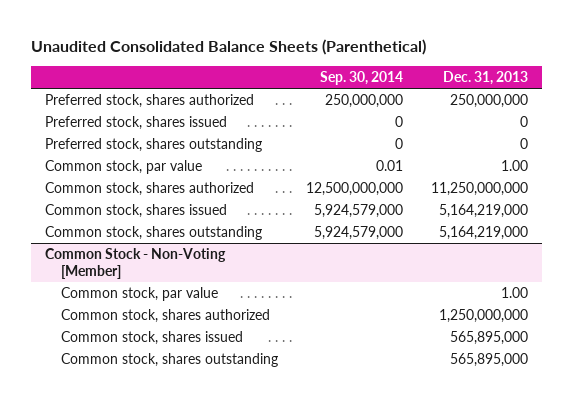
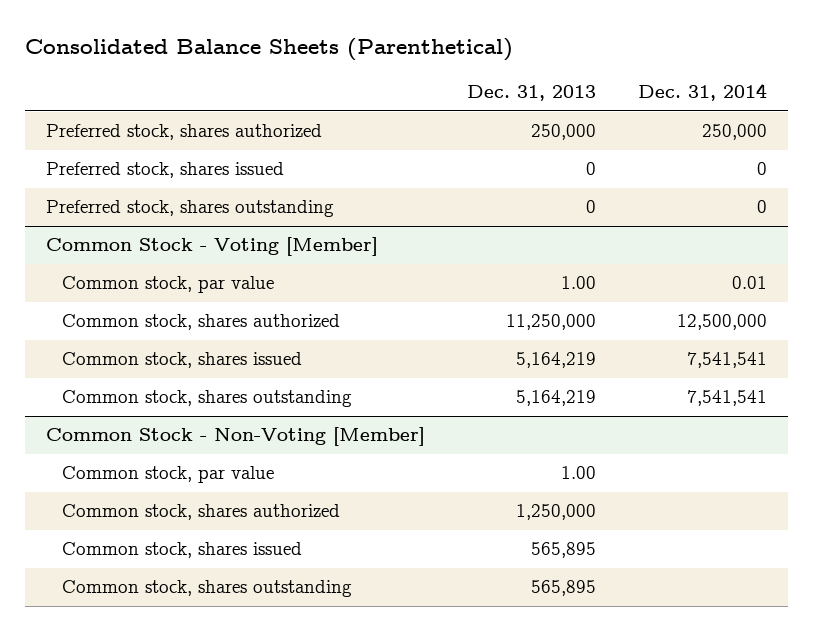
- Unaudited Consolidated Balance Sheets (Parenthetical)
+ Consolidated Balance Sheets (Parenthetical)
- | Sep. 30, 2014 | Dec. 31, 2013
+ | Dec. 31, 2013 | Dec. 31, 2014
- Preferred stock, shares authorized | 250,000,000 | 250,000,000
+ Preferred stock, shares authorized | 250,000 | 250,000
+ Common Stock - Voting [Member]
- Common stock, shares authorized | 12,500,000,000 | 11,250,000,000
- Common stock, shares issued | 5,924,579,000 | 5,164,219,000
- Common stock, shares outstanding | 5,924,579,000 | 5,164,219,000
+ Common stock, shares authorized | 11,250,000 | 12,500,000
+ Common stock, shares issued | 5,164,219 | 7,541,541
+ Common stock, shares outstanding | 5,164,219 | 7,541,541
@ Common Stock - Non-Voting [Member]
- Common stock, shares authorized | | 1,250,000,000
- Common stock, shares issued | | 565,895,000
- Common stock, shares outstanding | | 565,895,000
+ Common stock, shares authorized | 1,250,000 |
+ Common stock, shares issued | 565,895 |
+ Common stock, shares outstanding | 565,895 |

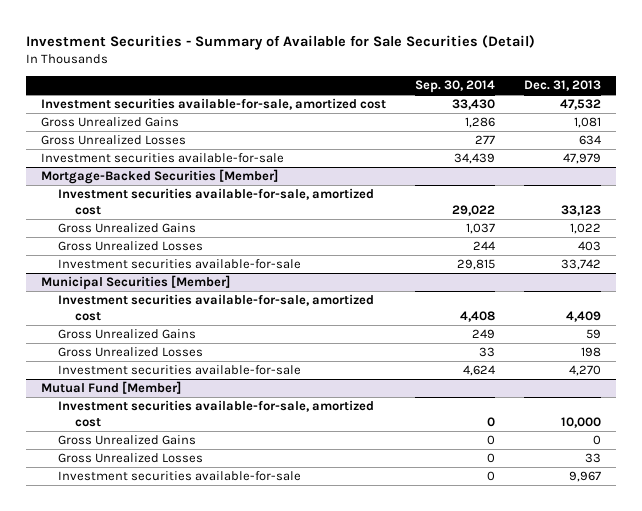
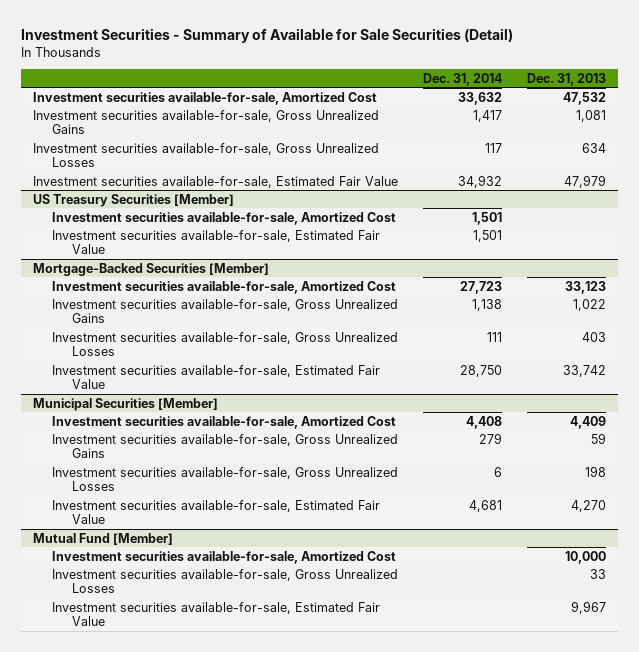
- | Sep. 30, 2014 | Dec. 31, 2013
+ | Dec. 31, 2014 | Dec. 31, 2013
- Investment securities available-for-sale, amortized cost | 33,430 | 47,532
- Gross Unrealized Gains | 1,286 | 1,081
- Gross Unrealized Losses | 277 | 634
- Investment securities available-for-sale | 34,439 | 47,979
+ Investment securities available-for-sale, Amortized Cost | 33,632 | 47,532
+ Investment securities available-for-sale, Gross Unrealized Gains | 1,417 | 1,081
+ Investment securities available-for-sale, Gross Unrealized Losses | 117 | 634
+ Investment securities available-for-sale, Estimated Fair Value | 34,932 | 47,979
+ US Treasury Securities [Member]
+ Investment securities available-for-sale, Amortized Cost | 1,501 |
+ Investment securities available-for-sale, Estimated Fair Value | 1,501 |
@ Mortgage-Backed Securities [Member]
- Investment securities available-for-sale, amortized cost | 29,022 | 33,123
- Gross Unrealized Gains | 1,037 | 1,022
- Gross Unrealized Losses | 244 | 403
- Investment securities available-for-sale | 29,815 | 33,742
+ Investment securities available-for-sale, Amortized Cost | 27,723 | 33,123
+ Investment securities available-for-sale, Gross Unrealized Gains | 1,138 | 1,022
+ Investment securities available-for-sale, Gross Unrealized Losses | 111 | 403
+ Investment securities available-for-sale, Estimated Fair Value | 28,750 | 33,742
@ Municipal Securities [Member]
- Investment securities available-for-sale, amortized cost | 4,408 | 4,409
- Gross Unrealized Gains | 249 | 59
- Gross Unrealized Losses | 33 | 198
- Investment securities available-for-sale | 4,624 | 4,270
+ Investment securities available-for-sale, Amortized Cost | 4,408 | 4,409
+ Investment securities available-for-sale, Gross Unrealized Gains | 279 | 59
+ Investment securities available-for-sale, Gross Unrealized Losses | 6 | 198
+ Investment securities available-for-sale, Estimated Fair Value | 4,681 | 4,270
@ Mutual Fund [Member]
- Investment securities available-for-sale, amortized cost | 0 | 10,000
- Gross Unrealized Gains | 0 | 0
- Gross Unrealized Losses | 0 | 33
- Investment securities available-for-sale | 0 | 9,967
+ Investment securities available-for-sale, Amortized Cost | | 10,000
+ Investment securities available-for-sale, Gross Unrealized Losses | | 33
+ Investment securities available-for-sale, Estimated Fair Value | | 9,967

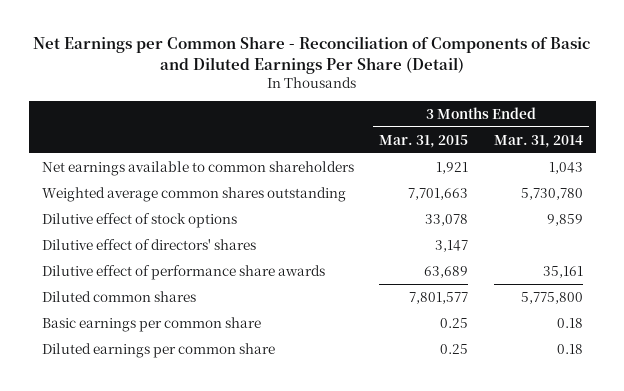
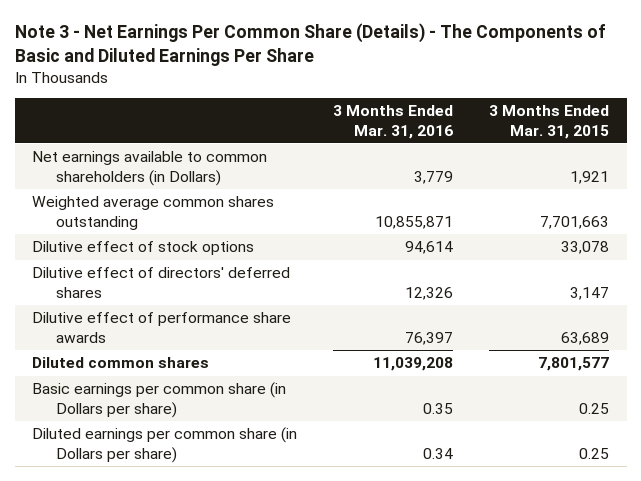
- Net Earnings per Common Share - Reconciliation of Components of Basic and Diluted Earnings Per Share (Detail)
+ Note 3 - Net Earnings Per Common Share (Details) - The Components of Basic and Diluted Earnings Per Share
- | 3 Months Ended Mar. 31, 2015 | 3 Months Ended Mar. 31, 2014
+ | 3 Months Ended Mar. 31, 2016 | 3 Months Ended Mar. 31, 2015
- Net earnings available to common shareholders | 1,921 | 1,043
+ Net earnings available to common shareholders (in Dollars) | 3,779 | 1,921
- Dilutive effect of directors' shares | 3,147 |
+ Dilutive effect of directors' deferred shares | 12,326 | 3,147
- Basic earnings per common share | 0.25 | 0.18
- Diluted earnings per common share | 0.25 | 0.18
+ Basic earnings per common share (in Dollars per share) | 0.35 | 0.25
+ Diluted earnings per common share (in Dollars per share) | 0.34 | 0.25

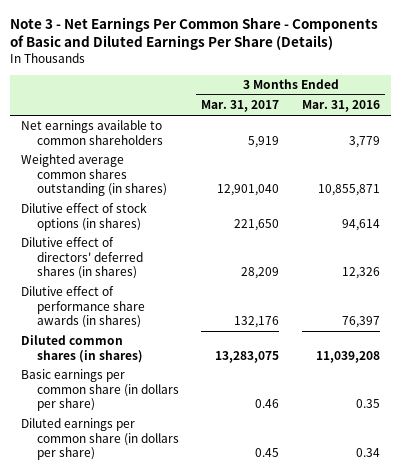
- Note 3 - Net Earnings Per Common Share (Details) - The Components of Basic and Diluted Earnings Per Share
+ Note 3 - Net Earnings Per Common Share - Components of Basic and Diluted Earnings Per Share (Details)
- | 3 Months Ended Mar. 31, 2016 | 3 Months Ended Mar. 31, 2015
+ | 3 Months Ended Mar. 31, 2017 | 3 Months Ended Mar. 31, 2016
- Net earnings available to common shareholders (in Dollars) | 3,779 | 1,921
- Weighted average common shares outstanding | 10,855,871 | 7,701,663
- Dilutive effect of stock options | 94,614 | 33,078
- Dilutive effect of directors' deferred shares | 12,326 | 3,147
- Dilutive effect of performance share awards | 76,397 | 63,689
- Diluted common shares | 11,039,208 | 7,801,577
- Basic earnings per common share (in Dollars per share) | 0.35 | 0.25
- Diluted earnings per common share (in Dollars per share) | 0.34 | 0.25
+ Net earnings available to common shareholders | 5,919 | 3,779
+ Weighted average common shares outstanding (in shares) | 12,901,040 | 10,855,871
+ Dilutive effect of stock options (in shares) | 221,650 | 94,614
+ Dilutive effect of directors' deferred shares (in shares) | 28,209 | 12,326
+ Dilutive effect of performance share awards (in shares) | 132,176 | 76,397
+ Diluted common shares (in shares) | 13,283,075 | 11,039,208
+ Basic earnings per common share (in dollars per share) | 0.46 | 0.35
+ Diluted earnings per common share (in dollars per share) | 0.45 | 0.34

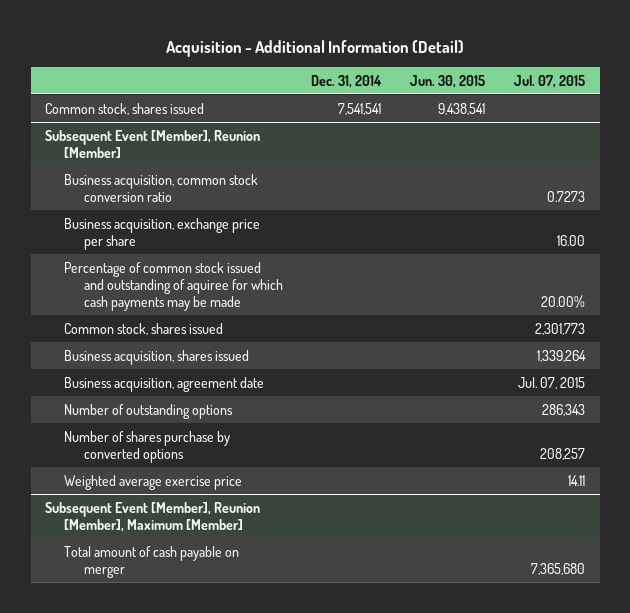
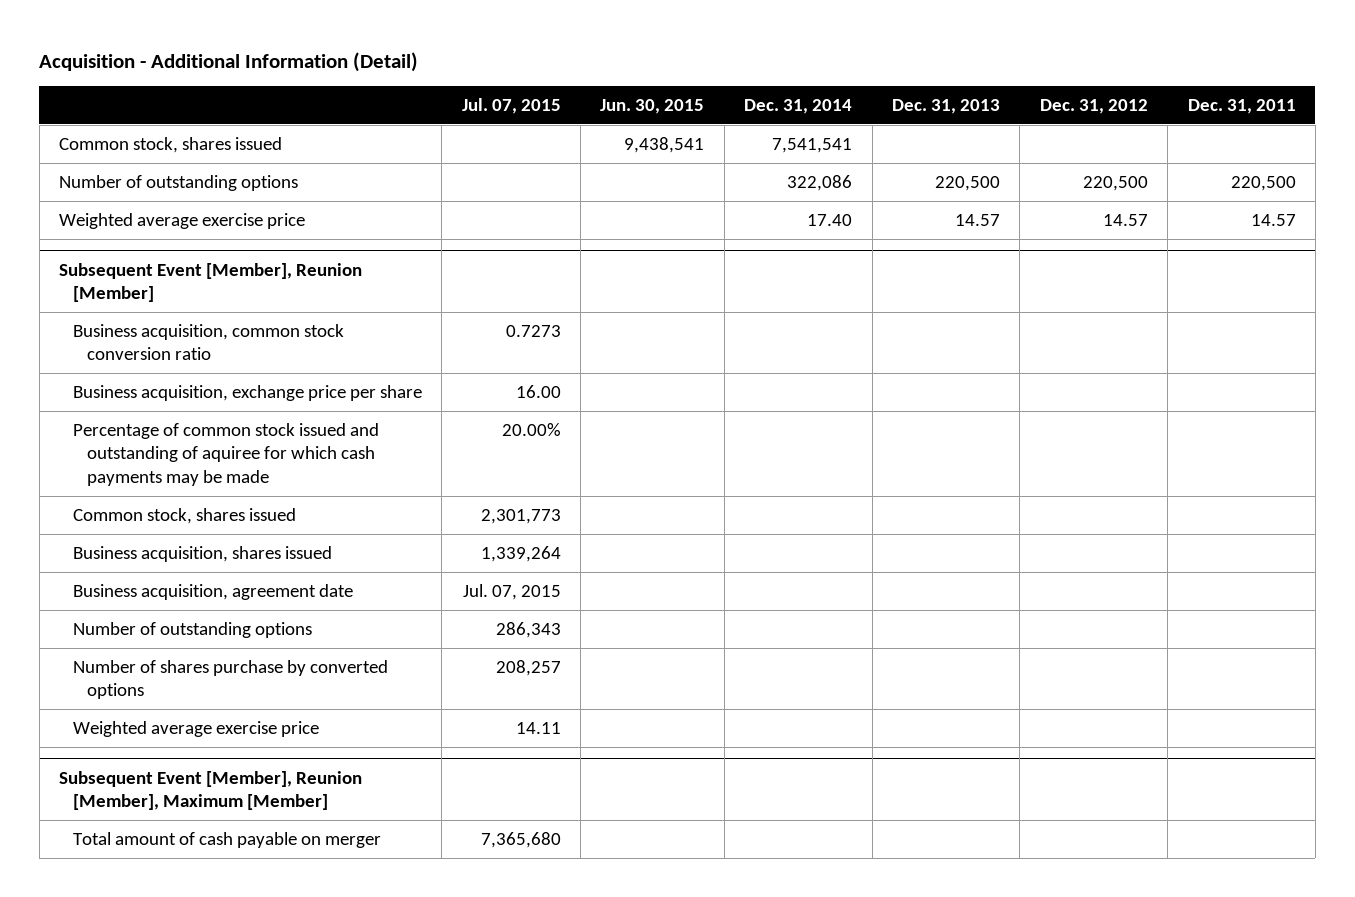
- | Dec. 31, 2014 | Jun. 30, 2015 | Jul. 07, 2015
+ | Jul. 07, 2015 | Jun. 30, 2015 | Dec. 31, 2014 | Dec. 31, 2013 | Dec. 31, 2012 | Dec. 31, 2011
+ Number of outstanding options | | | 322,086 | 220,500 | 220,500 | 220,500
+ Weighted average exercise price | | | 17.40 | 14.57 | 14.57 | 14.57

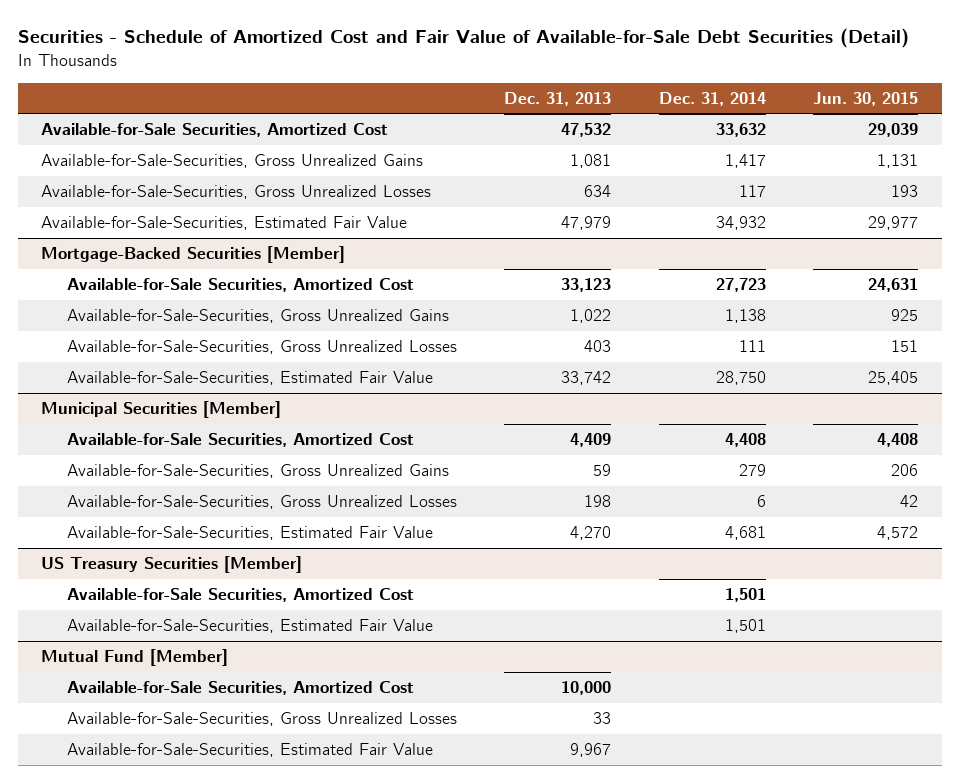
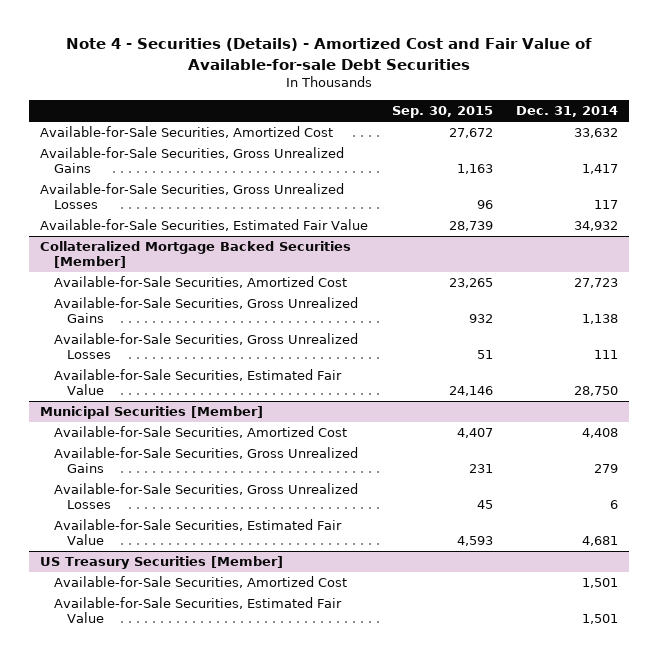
- Securities - Schedule of Amortized Cost and Fair Value of Available-for-Sale Debt Securities (Detail)
+ Note 4 - Securities (Details) - Amortized Cost and Fair Value of Available-for-sale Debt Securities
- | Dec. 31, 2013 | Dec. 31, 2014 | Jun. 30, 2015
+ | Sep. 30, 2015 | Dec. 31, 2014
- Available-for-Sale-Securities, Gross Unrealized Gains | 1,081 | 1,417 | 1,131
- Available-for-Sale-Securities, Gross Unrealized Losses | 634 | 117 | 193
- Available-for-Sale-Securities, Estimated Fair Value | 47,979 | 34,932 | 29,977
- Mortgage-Backed Securities [Member]
+ Available-for-Sale Securities, Gross Unrealized Gains | 1,163 | 1,417
+ Available-for-Sale Securities, Gross Unrealized Losses | 96 | 117
+ Available-for-Sale Securities, Estimated Fair Value | 28,739 | 34,932
+ Collateralized Mortgage Backed Securities [Member]
- Available-for-Sale-Securities, Gross Unrealized Gains | 1,022 | 1,138 | 925
- Available-for-Sale-Securities, Gross Unrealized Losses | 403 | 111 | 151
- Available-for-Sale-Securities, Estimated Fair Value | 33,742 | 28,750 | 25,405
+ Available-for-Sale Securities, Gross Unrealized Gains | 932 | 1,138
+ Available-for-Sale Securities, Gross Unrealized Losses | 51 | 111
+ Available-for-Sale Securities, Estimated Fair Value | 24,146 | 28,750
@ Municipal Securities [Member]
- Available-for-Sale-Securities, Gross Unrealized Gains | 59 | 279 | 206
- Available-for-Sale-Securities, Gross Unrealized Losses | 198 | 6 | 42
- Available-for-Sale-Securities, Estimated Fair Value | 4,270 | 4,681 | 4,572
+ Available-for-Sale Securities, Gross Unrealized Gains | 231 | 279
+ Available-for-Sale Securities, Gross Unrealized Losses | 45 | 6
+ Available-for-Sale Securities, Estimated Fair Value | 4,593 | 4,681
@ US Treasury Securities [Member]
- Available-for-Sale-Securities, Estimated Fair Value | | 1,501 |
- Mutual Fund [Member]
- Available-for-Sale Securities, Amortized Cost | 10,000 | |
- Available-for-Sale-Securities, Gross Unrealized Losses | 33 | |
- Available-for-Sale-Securities, Estimated Fair Value | 9,967 | |
@ US Treasury Securities [Member]
+ Available-for-Sale Securities, Estimated Fair Value | | 1,501

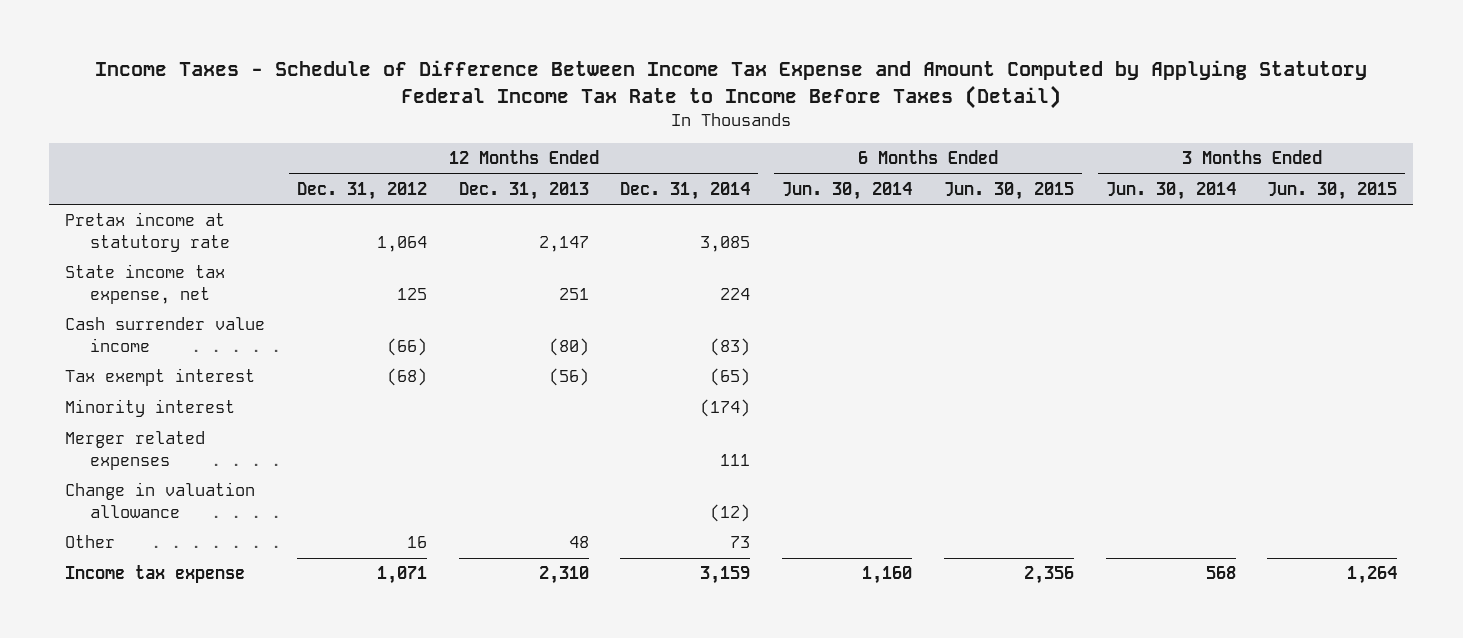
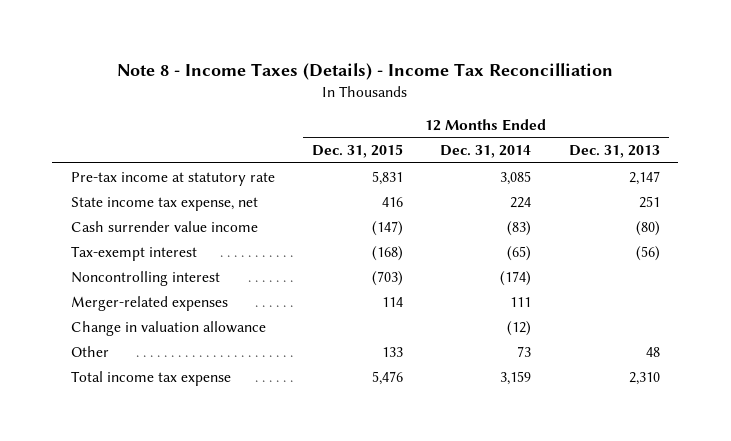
- Income Taxes - Schedule of Difference Between Income Tax Expense and Amount Computed by Applying Statutory Federal Income Tax Rate to Income Before Taxes (Detail)
+ Note 8 - Income Taxes (Details) - Income Tax Reconcilliation
- | 12 Months Ended Dec. 31, 2012 | 12 Months Ended Dec. 31, 2013 | 12 Months Ended Dec. 31, 2014 | 6 Months Ended Jun. 30, 2014 | 6 Months Ended Jun. 30, 2015 | 3 Months Ended Jun. 30, 2014 | 3 Months Ended Jun. 30, 2015
+ | 12 Months Ended Dec. 31, 2015 | 12 Months Ended Dec. 31, 2014 | 12 Months Ended Dec. 31, 2013
- Pretax income at statutory rate | 1,064 | 2,147 | 3,085 | | | |
+ Pre-tax income at statutory rate | 5,831 | 3,085 | 2,147
- Tax exempt interest | (68) | (56) | (65) | | | |
- Minority interest | | | (174) | | | |
- Merger related expenses | | | 111 | | | |
+ Tax-exempt interest | (168) | (65) | (56)
+ Noncontrolling interest | (703) | (174) |
+ Merger-related expenses | 114 | 111 |
- Income tax expense | 1,071 | 2,310 | 3,159 | 1,160 | 2,356 | 568 | 1,264
+ Total income tax expense | 5,476 | 3,159 | 2,310

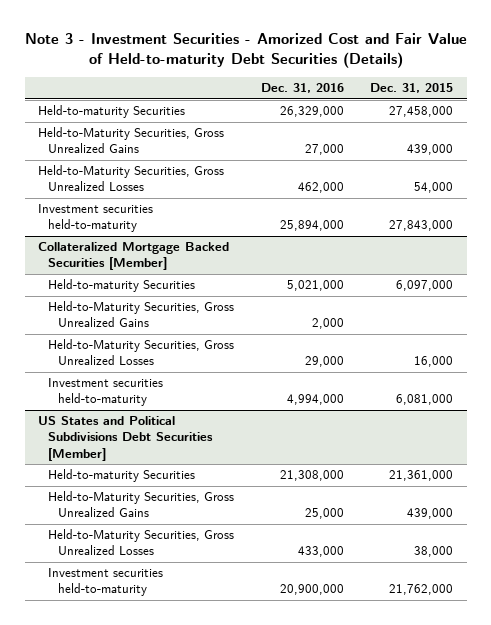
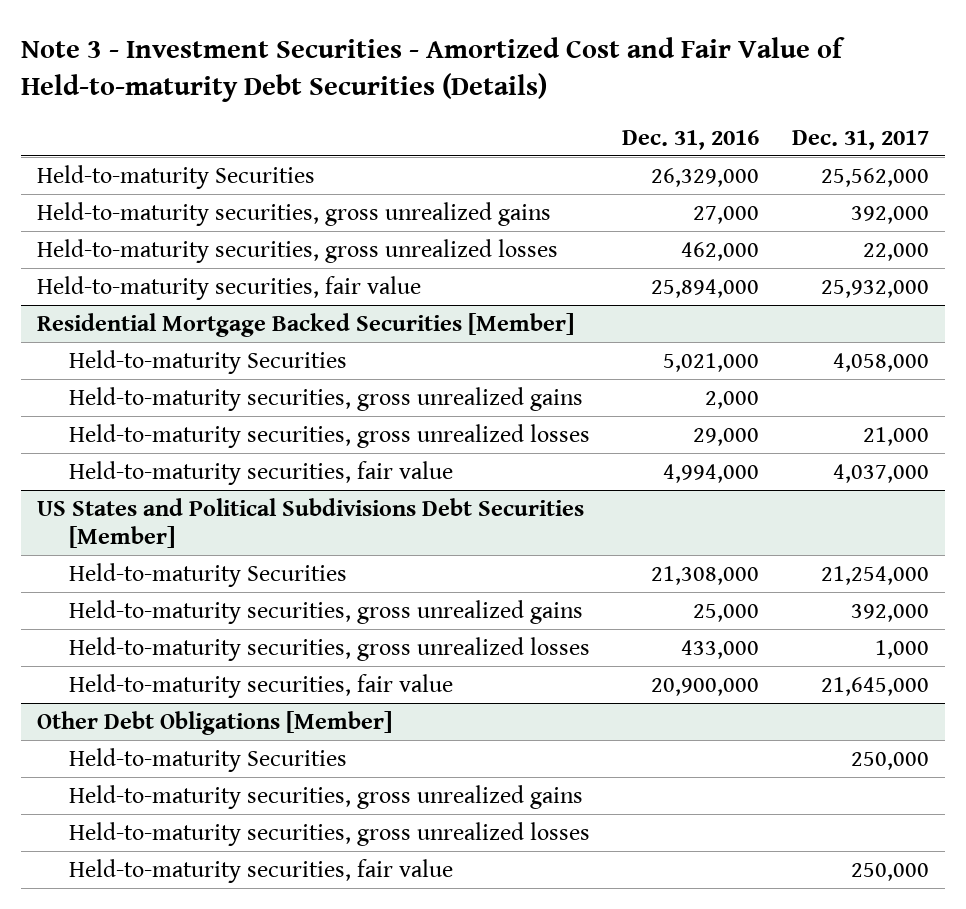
- Note 3 - Investment Securities - Amorized Cost and Fair Value of Held-to-maturity Debt Securities (Details)
+ Note 3 - Investment Securities - Amortized Cost and Fair Value of Held-to-maturity Debt Securities (Details)
- | Dec. 31, 2016 | Dec. 31, 2015
+ | Dec. 31, 2016 | Dec. 31, 2017
- Held-to-Maturity Securities, Gross Unrealized Gains | 27,000 | 439,000
- Held-to-Maturity Securities, Gross Unrealized Losses | 462,000 | 54,000
- Investment securities held-to-maturity | 25,894,000 | 27,843,000
- Collateralized Mortgage Backed Securities [Member]
+ Held-to-maturity securities, gross unrealized gains | 27,000 | 392,000
+ Held-to-maturity securities, gross unrealized losses | 462,000 | 22,000
+ Held-to-maturity securities, fair value | 25,894,000 | 25,932,000
+ Residential Mortgage Backed Securities [Member]
- Held-to-Maturity Securities, Gross Unrealized Gains | 2,000 |
- Held-to-Maturity Securities, Gross Unrealized Losses | 29,000 | 16,000
- Investment securities held-to-maturity | 4,994,000 | 6,081,000
+ Held-to-maturity securities, gross unrealized gains | 2,000 |
+ Held-to-maturity securities, gross unrealized losses | 29,000 | 21,000
+ Held-to-maturity securities, fair value | 4,994,000 | 4,037,000
@ US States and Political Subdivisions Debt Securities [Member]
- Held-to-Maturity Securities, Gross Unrealized Gains | 25,000 | 439,000
- Held-to-Maturity Securities, Gross Unrealized Losses | 433,000 | 38,000
- Investment securities held-to-maturity | 20,900,000 | 21,762,000
+ Held-to-maturity securities, gross unrealized gains | 25,000 | 392,000
+ Held-to-maturity securities, gross unrealized losses | 433,000 | 1,000
+ Held-to-maturity securities, fair value | 20,900,000 | 21,645,000
+ Other Debt Obligations [Member]
+ Held-to-maturity Securities | | 250,000
+ Held-to-maturity securities, gross unrealized gains
+ Held-to-maturity securities, gross unrealized losses
+ Held-to-maturity securities, fair value | | 250,000

